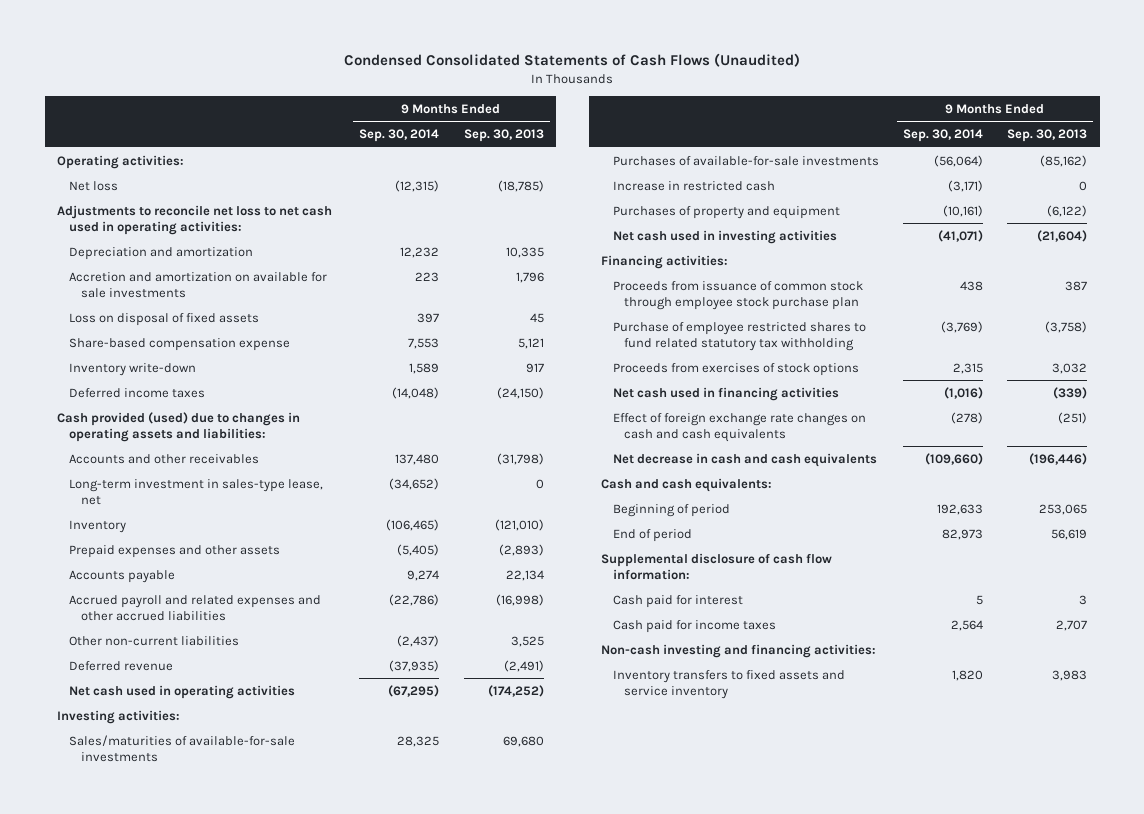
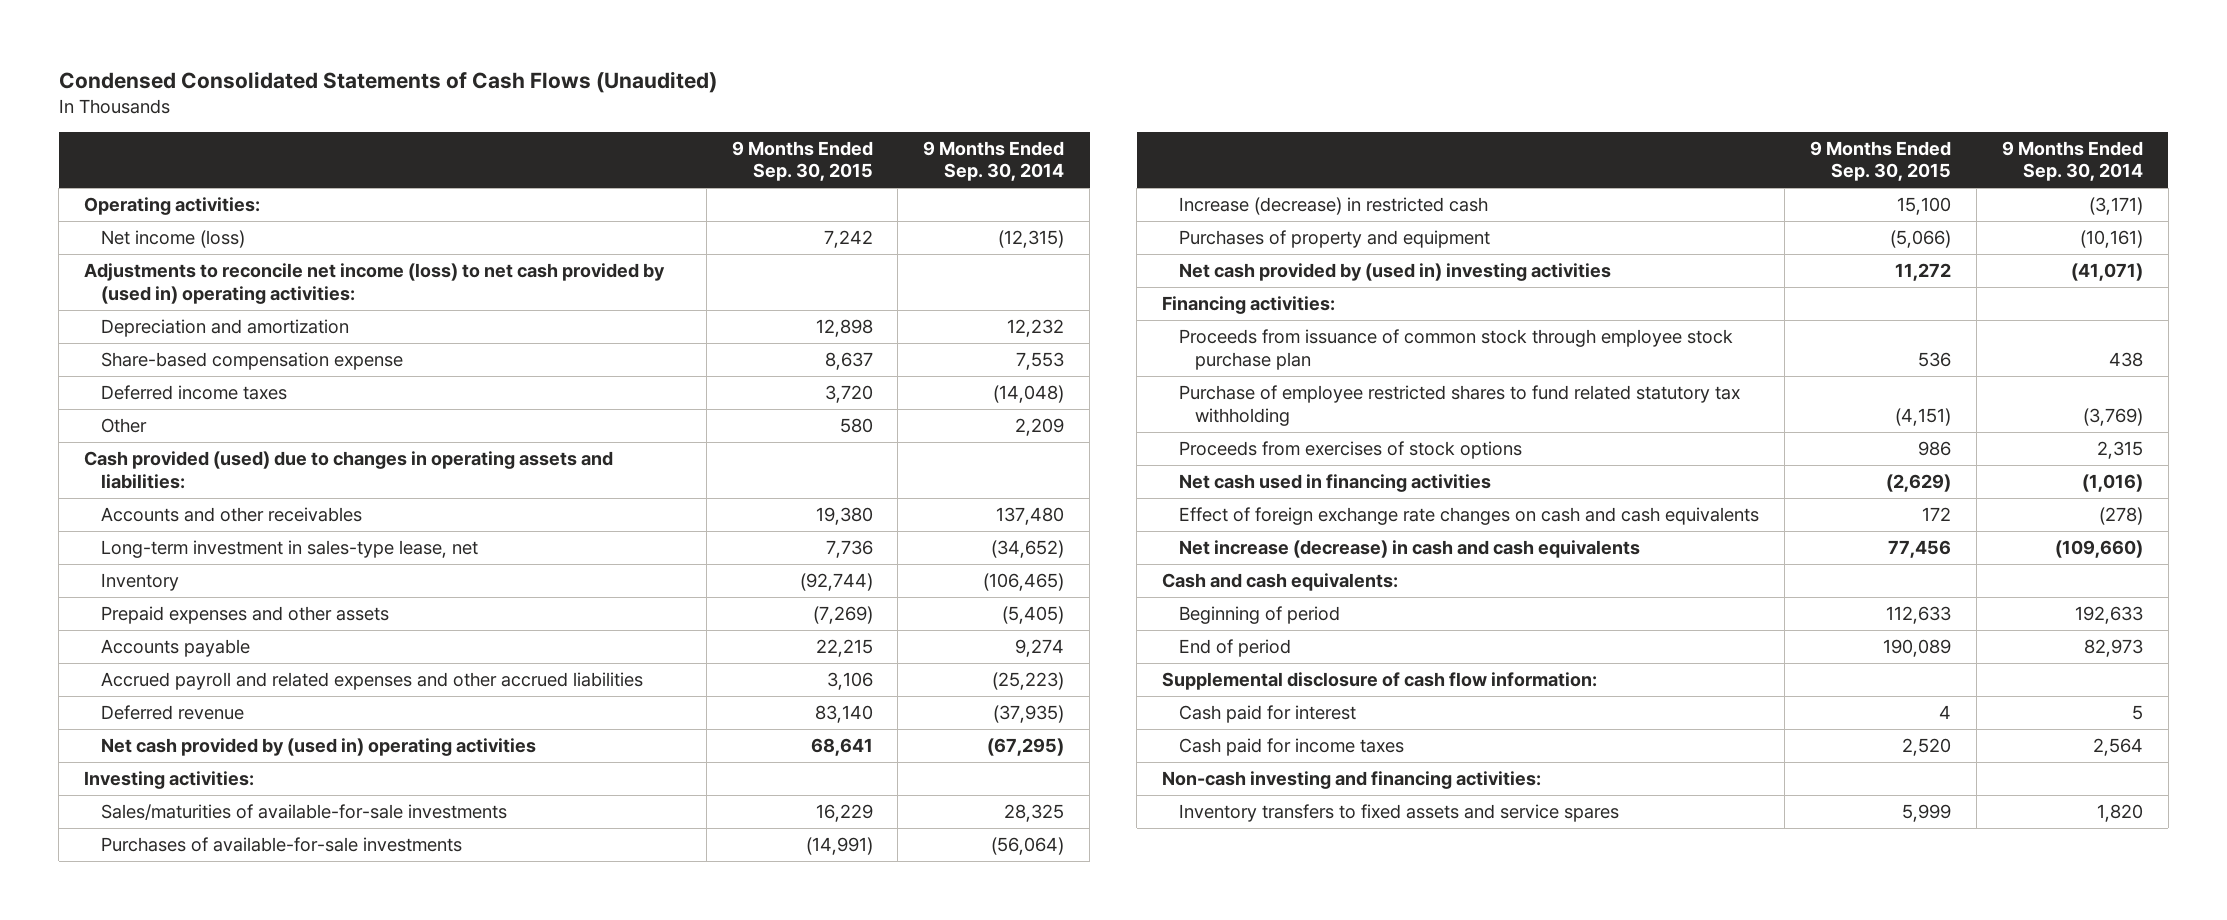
- | 9 Months Ended Sep. 30, 2014 | 9 Months Ended Sep. 30, 2013
+ | 9 Months Ended Sep. 30, 2015 | 9 Months Ended Sep. 30, 2014
- Net loss | (12,315) | (18,785)
- Adjustments to reconcile net loss to net cash used in operating activities:
+ Net income (loss) | 7,242 | (12,315)
+ Adjustments to reconcile net income (loss) to net cash provided by (used in) operating activities:
- Accretion and amortization on available for sale investments | 223 | 1,796
- Loss on disposal of fixed assets | 397 | 45
- Inventory write-down | 1,589 | 917
+ Other | 580 | 2,209
- Accrued payroll and related expenses and other accrued liabilities | (22,786) | (16,998)
- Other non-current liabilities | (2,437) | 3,525
+ Accrued payroll and related expenses and other accrued liabilities | 3,106 | (25,223)
- Net cash used in operating activities | (67,295) | (174,252)
+ Net cash provided by (used in) operating activities | 68,641 | (67,295)
- Increase in restricted cash | (3,171) | 0
+ Increase (decrease) in restricted cash | 15,100 | (3,171)
- Net cash used in investing activities | (41,071) | (21,604)
+ Net cash provided by (used in) investing activities | 11,272 | (41,071)
- Net decrease in cash and cash equivalents | (109,660) | (196,446)
+ Net increase (decrease) in cash and cash equivalents | 77,456 | (109,660)
- Inventory transfers to fixed assets and service inventory | 1,820 | 3,983
+ Inventory transfers to fixed assets and service spares | 5,999 | 1,820

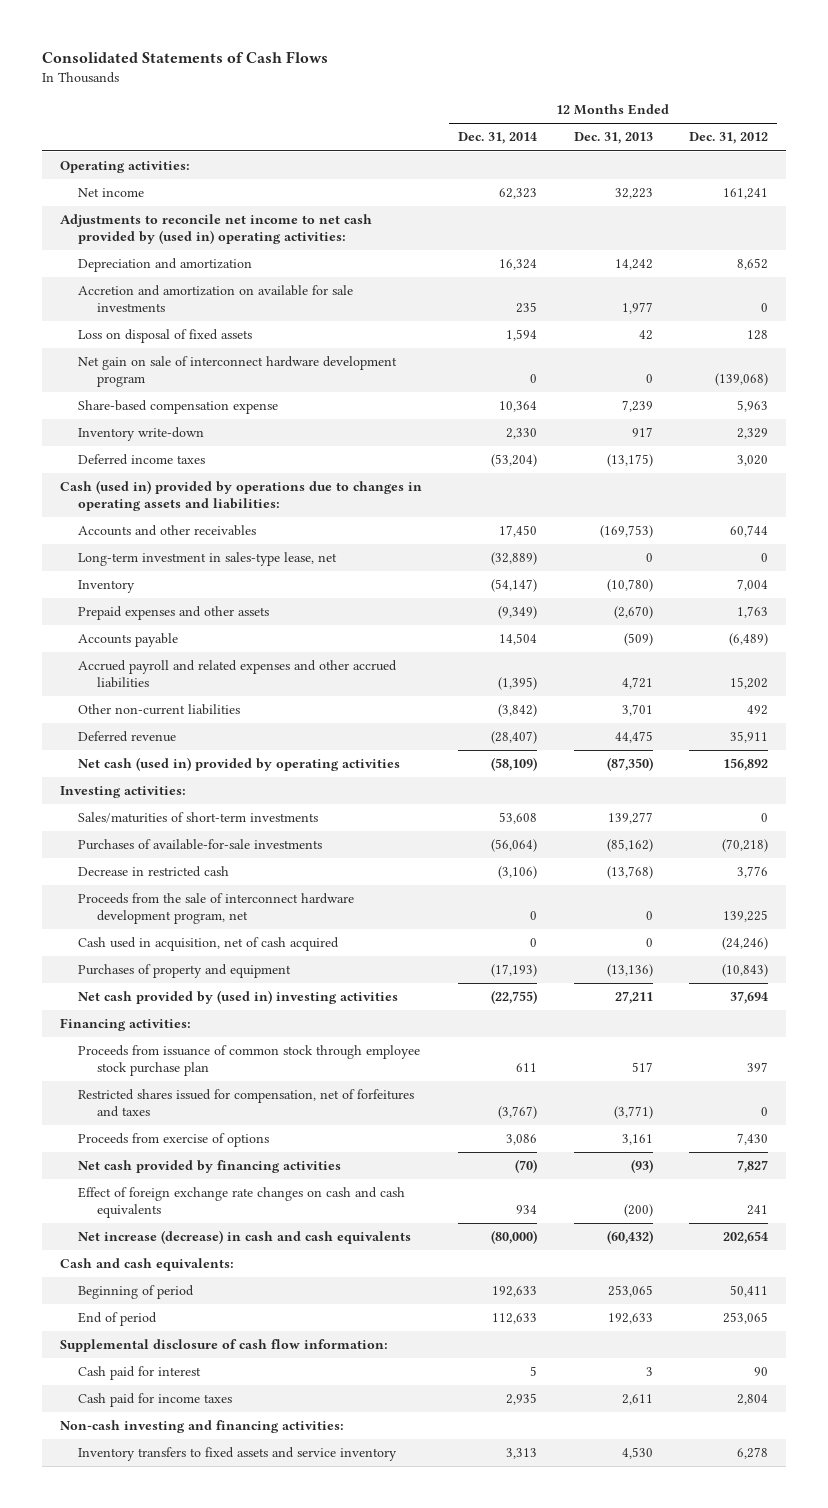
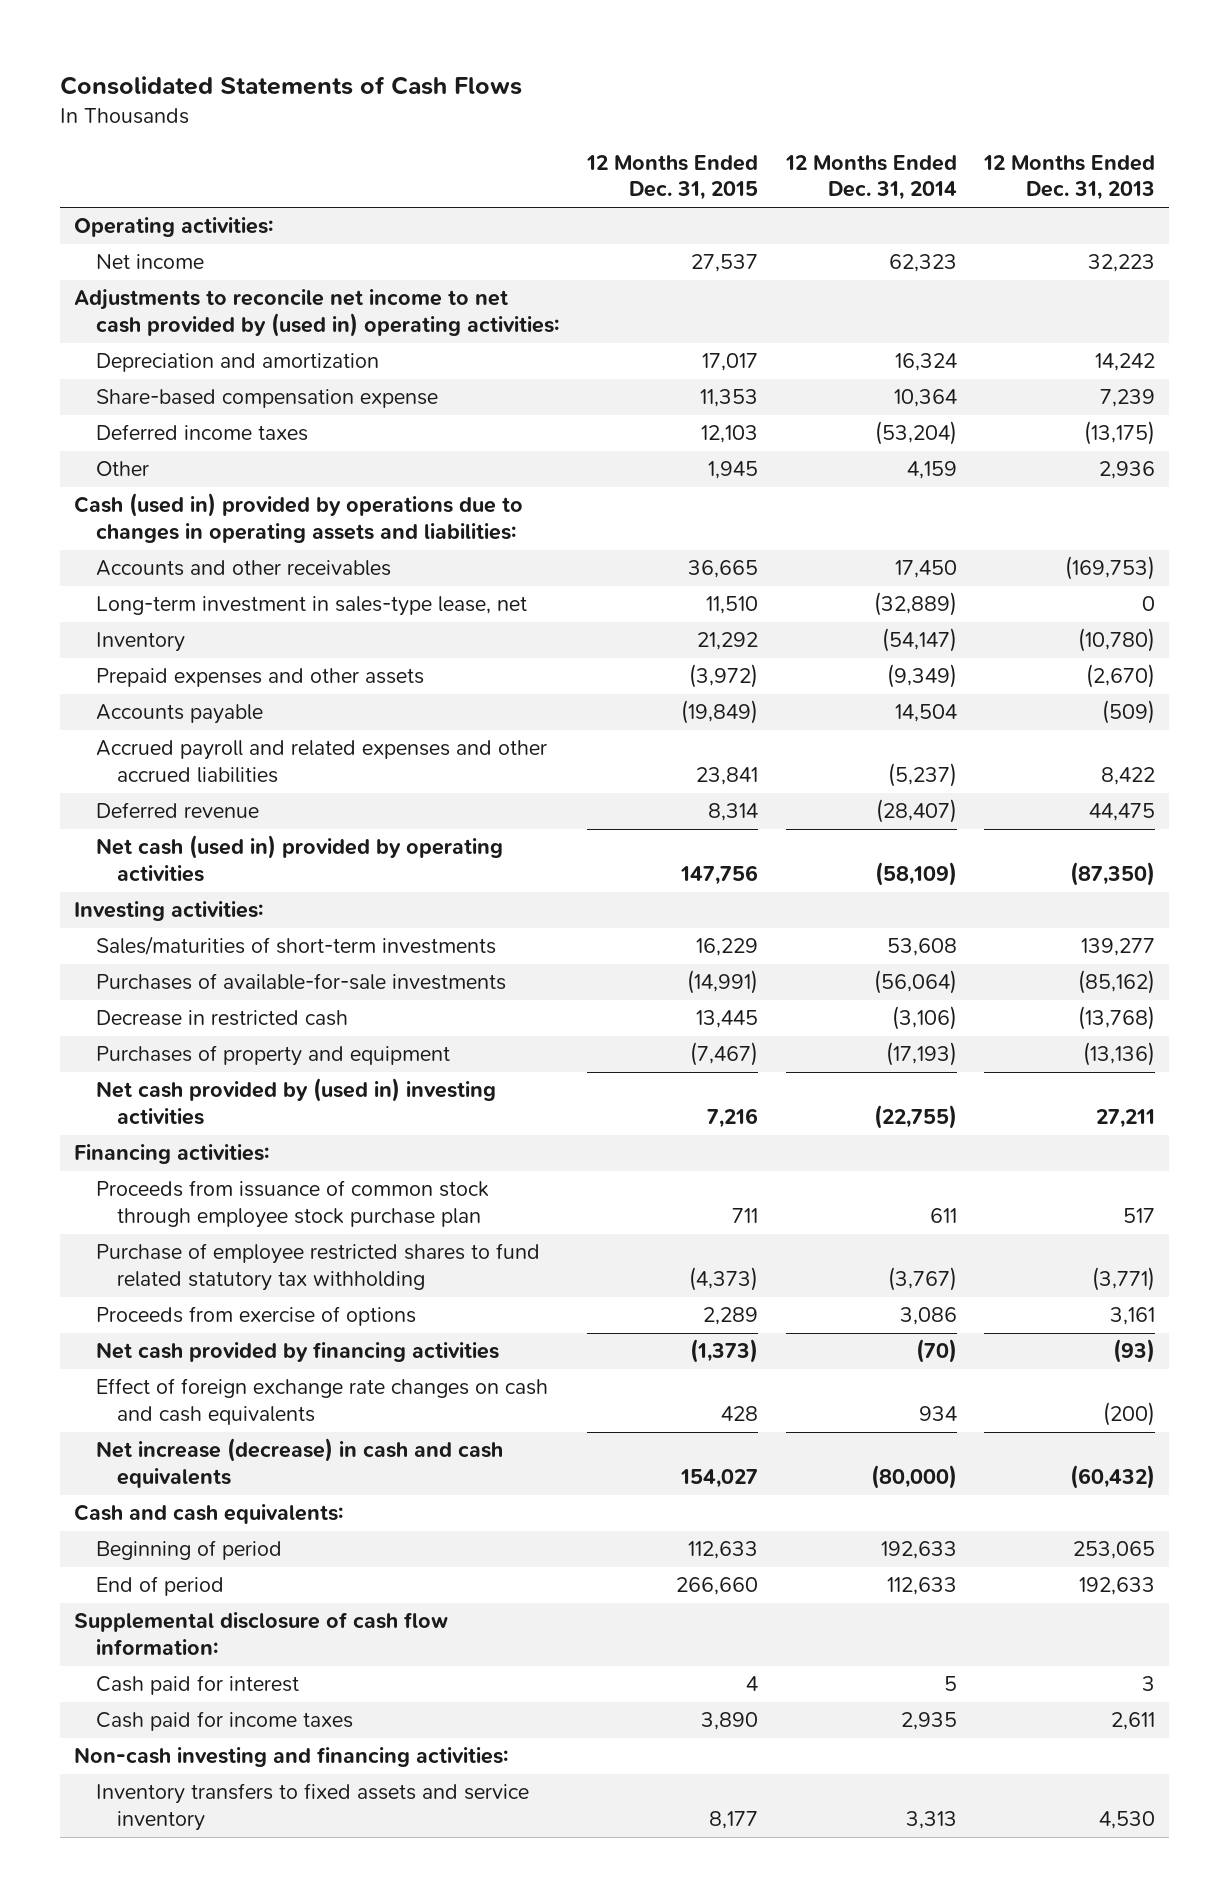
- | 12 Months Ended Dec. 31, 2014 | 12 Months Ended Dec. 31, 2013 | 12 Months Ended Dec. 31, 2012
+ | 12 Months Ended Dec. 31, 2015 | 12 Months Ended Dec. 31, 2014 | 12 Months Ended Dec. 31, 2013
- Accretion and amortization on available for sale investments | 235 | 1,977 | 0
- Loss on disposal of fixed assets | 1,594 | 42 | 128
- Net gain on sale of interconnect hardware development program | 0 | 0 | (139,068)
- Inventory write-down | 2,330 | 917 | 2,329
+ Other | 1,945 | 4,159 | 2,936
- Accrued payroll and related expenses and other accrued liabilities | (1,395) | 4,721 | 15,202
- Other non-current liabilities | (3,842) | 3,701 | 492
+ Accrued payroll and related expenses and other accrued liabilities | 23,841 | (5,237) | 8,422
- Proceeds from the sale of interconnect hardware development program, net | 0 | 0 | 139,225
- Cash used in acquisition, net of cash acquired | 0 | 0 | (24,246)
- Restricted shares issued for compensation, net of forfeitures and taxes | (3,767) | (3,771) | 0
+ Purchase of employee restricted shares to fund related statutory tax withholding | (4,373) | (3,767) | (3,771)

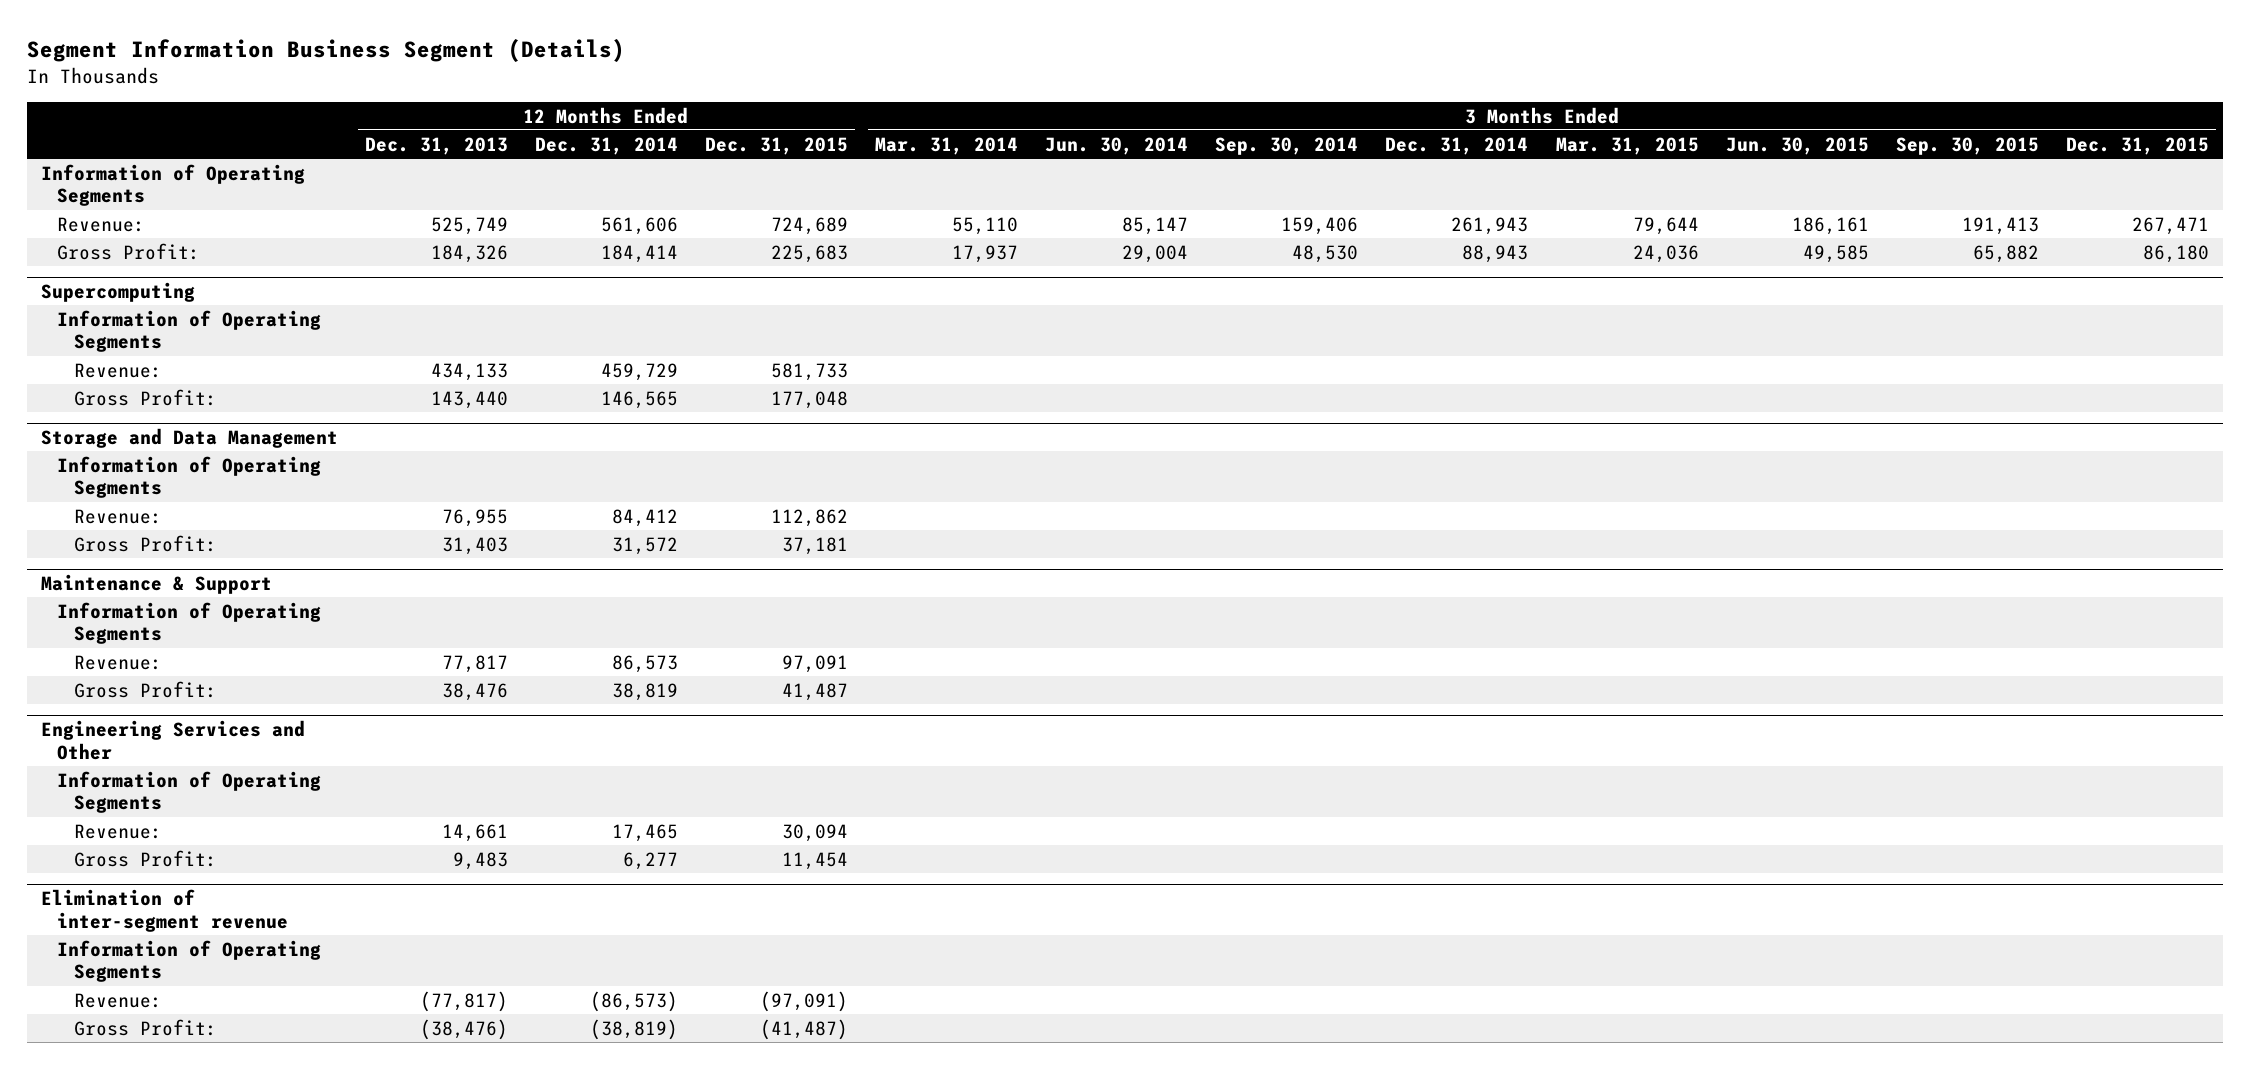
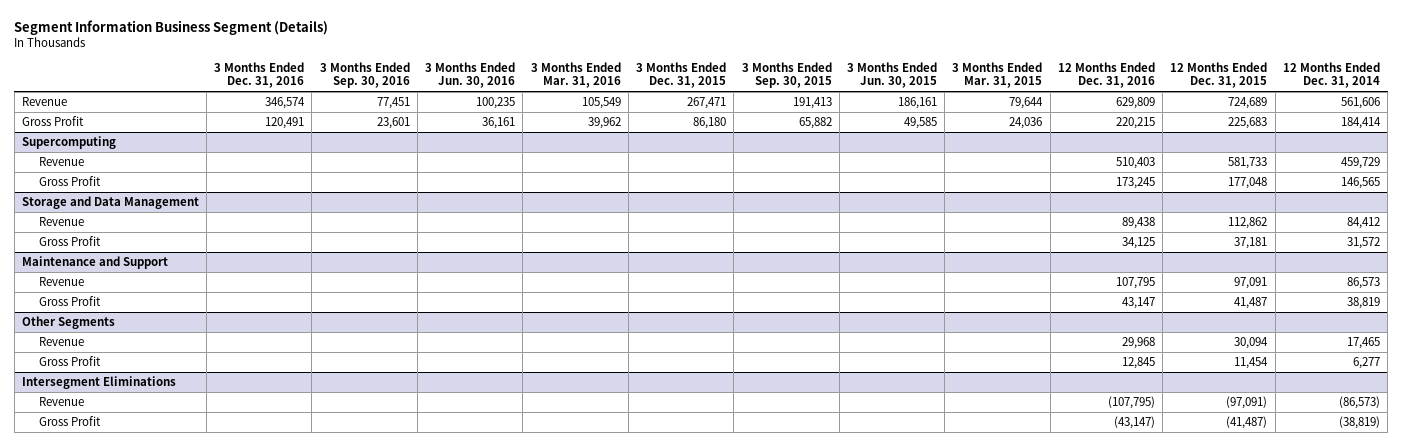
- | 12 Months Ended Dec. 31, 2013 | 12 Months Ended Dec. 31, 2014 | 12 Months Ended Dec. 31, 2015 | 3 Months Ended Mar. 31, 2014 | 3 Months Ended Jun. 30, 2014 | 3 Months Ended Sep. 30, 2014 | 3 Months Ended Dec. 31, 2014 | 3 Months Ended Mar. 31, 2015 | 3 Months Ended Jun. 30, 2015 | 3 Months Ended Sep. 30, 2015 | 3 Months Ended Dec. 31, 2015
+ | 3 Months Ended Dec. 31, 2016 | 3 Months Ended Sep. 30, 2016 | 3 Months Ended Jun. 30, 2016 | 3 Months Ended Mar. 31, 2016 | 3 Months Ended Dec. 31, 2015 | 3 Months Ended Sep. 30, 2015 | 3 Months Ended Jun. 30, 2015 | 3 Months Ended Mar. 31, 2015 | 12 Months Ended Dec. 31, 2016 | 12 Months Ended Dec. 31, 2015 | 12 Months Ended Dec. 31, 2014
- Information of Operating Segments
- Revenue: | 525,749 | 561,606 | 724,689 | 55,110 | 85,147 | 159,406 | 261,943 | 79,644 | 186,161 | 191,413 | 267,471
- Gross Profit: | 184,326 | 184,414 | 225,683 | 17,937 | 29,004 | 48,530 | 88,943 | 24,036 | 49,585 | 65,882 | 86,180
+ Revenue | 346,574 | 77,451 | 100,235 | 105,549 | 267,471 | 191,413 | 186,161 | 79,644 | 629,809 | 724,689 | 561,606
+ Gross Profit | 120,491 | 23,601 | 36,161 | 39,962 | 86,180 | 65,882 | 49,585 | 24,036 | 220,215 | 225,683 | 184,414
@ Supercomputing
- Information of Operating Segments
- Revenue: | 434,133 | 459,729 | 581,733 | | | | | | | |
- Gross Profit: | 143,440 | 146,565 | 177,048 | | | | | | | |
+ Revenue | | | | | | | | | 510,403 | 581,733 | 459,729
+ Gross Profit | | | | | | | | | 173,245 | 177,048 | 146,565
@ Storage and Data Management
- Information of Operating Segments
- Revenue: | 76,955 | 84,412 | 112,862 | | | | | | | |
- Gross Profit: | 31,403 | 31,572 | 37,181 | | | | | | | |
- Maintenance & Support
- Information of Operating Segments
- Revenue: | 77,817 | 86,573 | 97,091 | | | | | | | |
- Gross Profit: | 38,476 | 38,819 | 41,487 | | | | | | | |
- Engineering Services and Other
- Information of Operating Segments
- Revenue: | 14,661 | 17,465 | 30,094 | | | | | | | |
- Gross Profit: | 9,483 | 6,277 | 11,454 | | | | | | | |
- Elimination of inter-segment revenue
- Information of Operating Segments
- Revenue: | (77,817) | (86,573) | (97,091) | | | | | | | |
- Gross Profit: | (38,476) | (38,819) | (41,487) | | | | | | | |
@ Storage and Data Management
+ Revenue | | | | | | | | | 89,438 | 112,862 | 84,412
+ Gross Profit | | | | | | | | | 34,125 | 37,181 | 31,572
+ Maintenance and Support
+ Revenue | | | | | | | | | 107,795 | 97,091 | 86,573
+ Gross Profit | | | | | | | | | 43,147 | 41,487 | 38,819
+ Other Segments
+ Revenue | | | | | | | | | 29,968 | 30,094 | 17,465
+ Gross Profit | | | | | | | | | 12,845 | 11,454 | 6,277
+ Intersegment Eliminations
+ Revenue | | | | | | | | | (107,795) | (97,091) | (86,573)
+ Gross Profit | | | | | | | | | (43,147) | (41,487) | (38,819)

